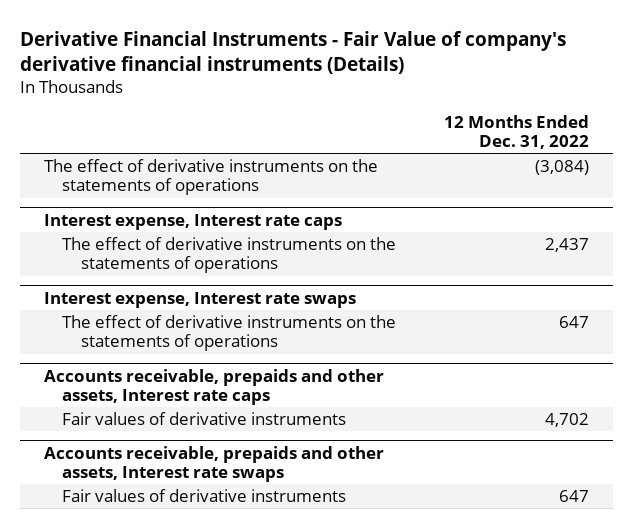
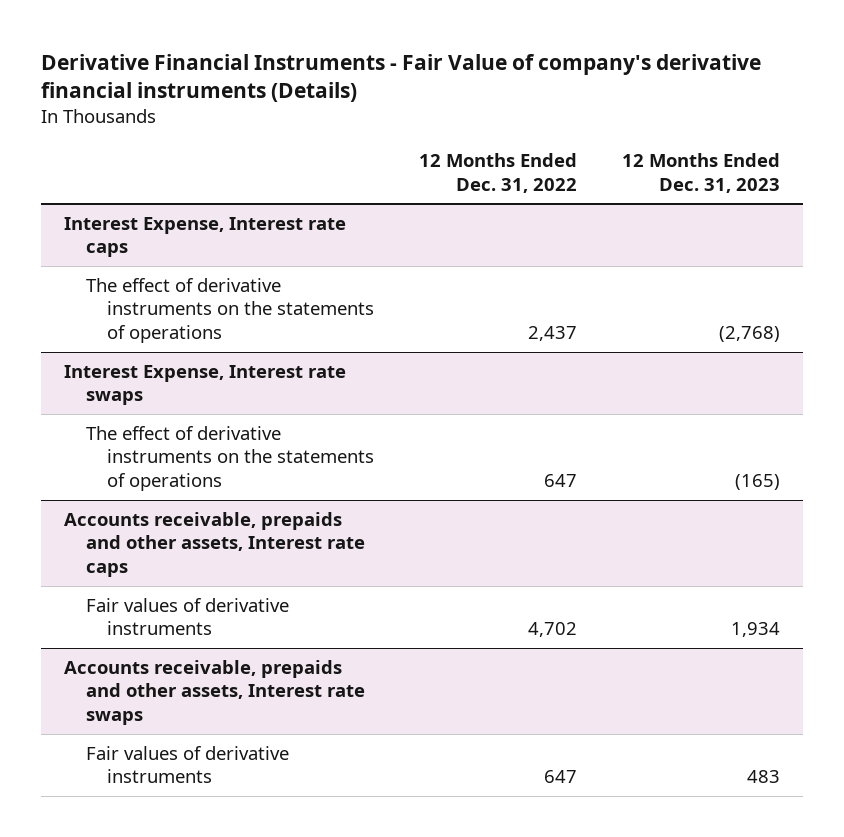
- | 12 Months Ended Dec. 31, 2022
+ | 12 Months Ended Dec. 31, 2022 | 12 Months Ended Dec. 31, 2023
- The effect of derivative instruments on the statements of operations | (3,084)
- Interest expense, Interest rate caps
+ Interest Expense, Interest rate caps
- Interest expense, Interest rate swaps
+ Interest Expense, Interest rate swaps

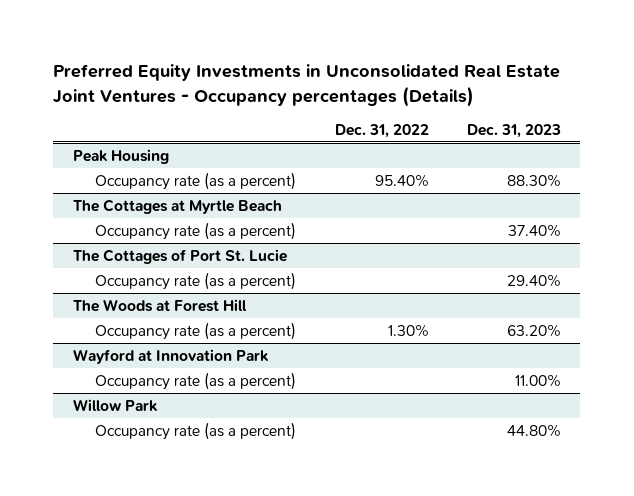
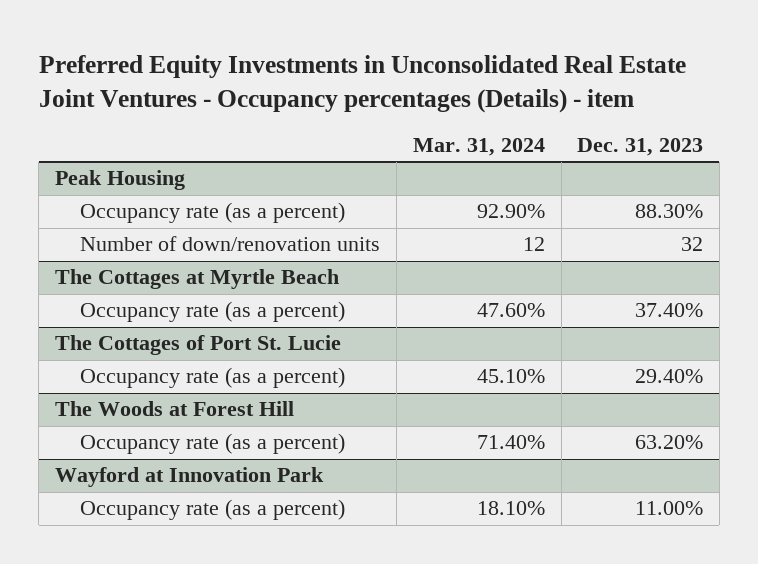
- Preferred Equity Investments in Unconsolidated Real Estate Joint Ventures - Occupancy percentages (Details)
+ Preferred Equity Investments in Unconsolidated Real Estate Joint Ventures - Occupancy percentages (Details) - item
- | Dec. 31, 2022 | Dec. 31, 2023
+ | Mar. 31, 2024 | Dec. 31, 2023
@ Peak Housing
+ Number of down/renovation units | 12 | 32
- Willow Park
- Occupancy rate (as a percent) | | 44.80%

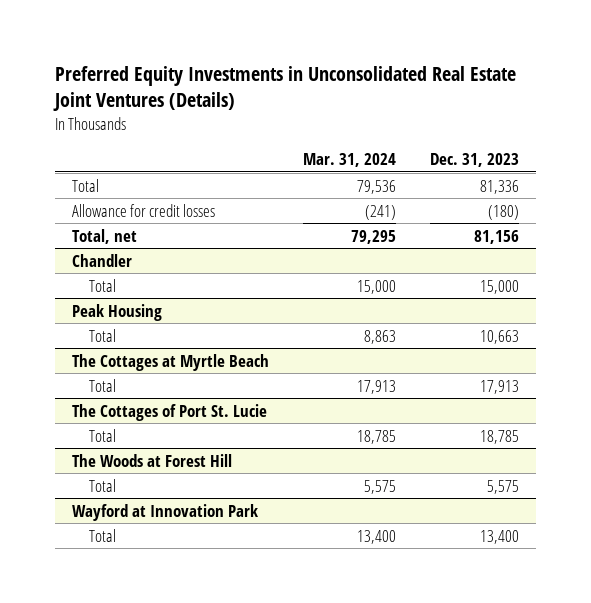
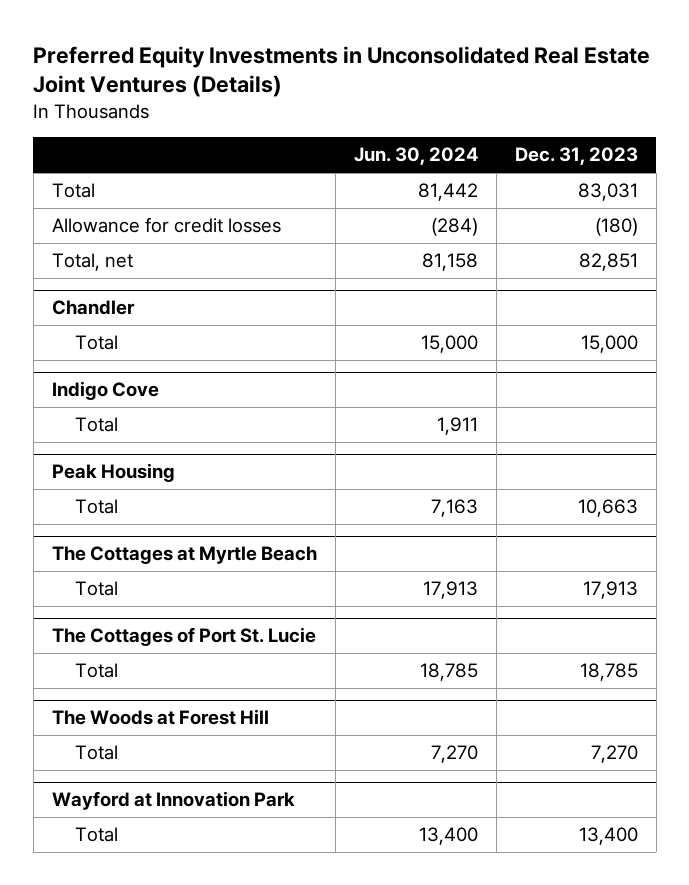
- | Mar. 31, 2024 | Dec. 31, 2023
+ | Jun. 30, 2024 | Dec. 31, 2023
- Total | 79,536 | 81,336
+ Total | 81,442 | 83,031
- Total, net | 79,295 | 81,156
+ Total, net | 81,158 | 82,851
+ Indigo Cove
+ Total | 1,911 |
@ The Woods at Forest Hill
- Total | 5,575 | 5,575
+ Total | 7,270 | 7,270

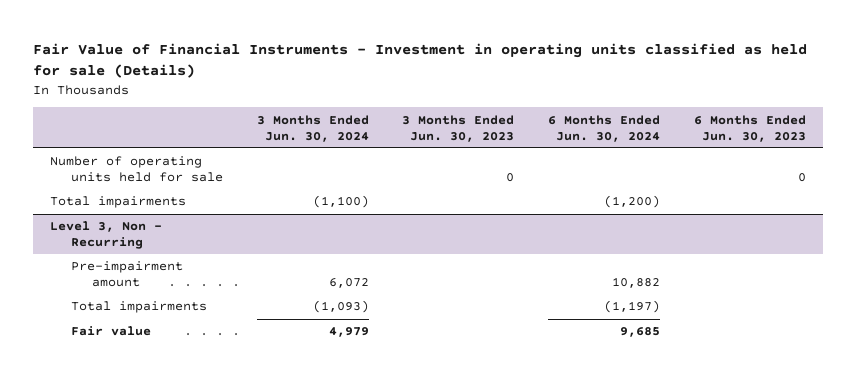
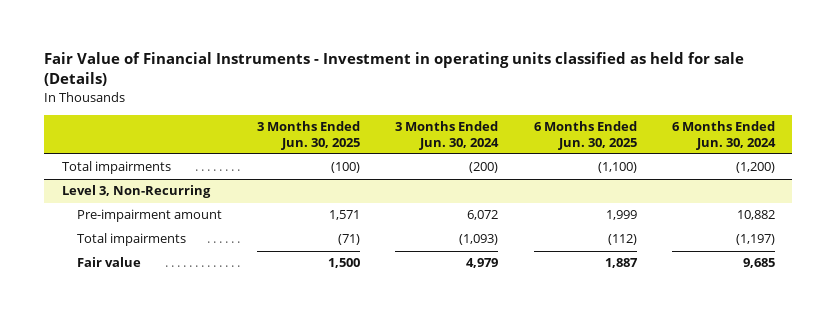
- | 3 Months Ended Jun. 30, 2024 | 3 Months Ended Jun. 30, 2023 | 6 Months Ended Jun. 30, 2024 | 6 Months Ended Jun. 30, 2023
+ | 3 Months Ended Jun. 30, 2025 | 3 Months Ended Jun. 30, 2024 | 6 Months Ended Jun. 30, 2025 | 6 Months Ended Jun. 30, 2024
- Number of operating units held for sale | | 0 | | 0
- Total impairments | (1,100) | | (1,200) |
- Level 3, Non - Recurring
+ Total impairments | (100) | (200) | (1,100) | (1,200)
+ Level 3, Non-Recurring

